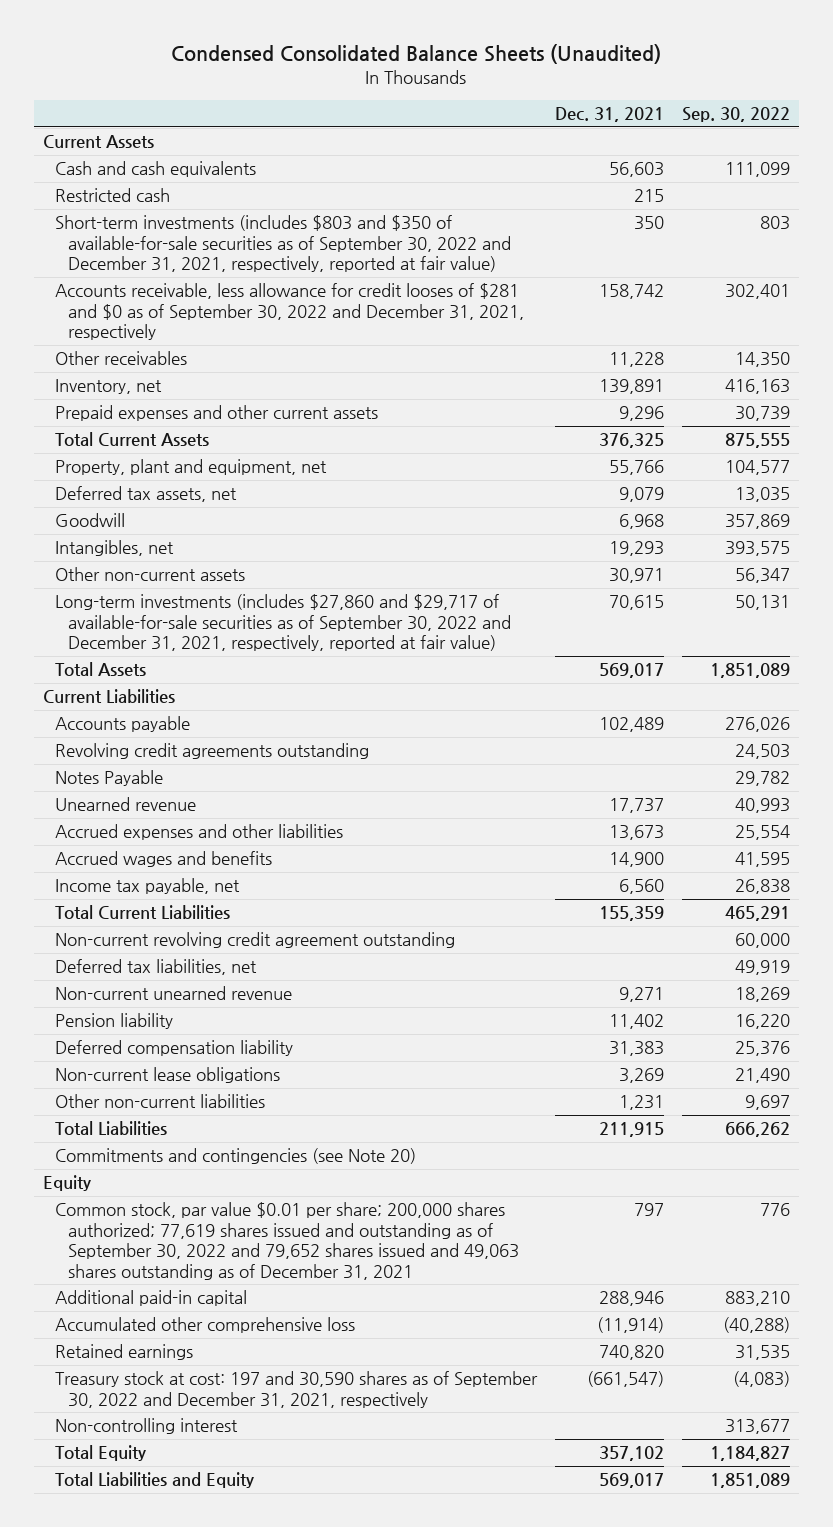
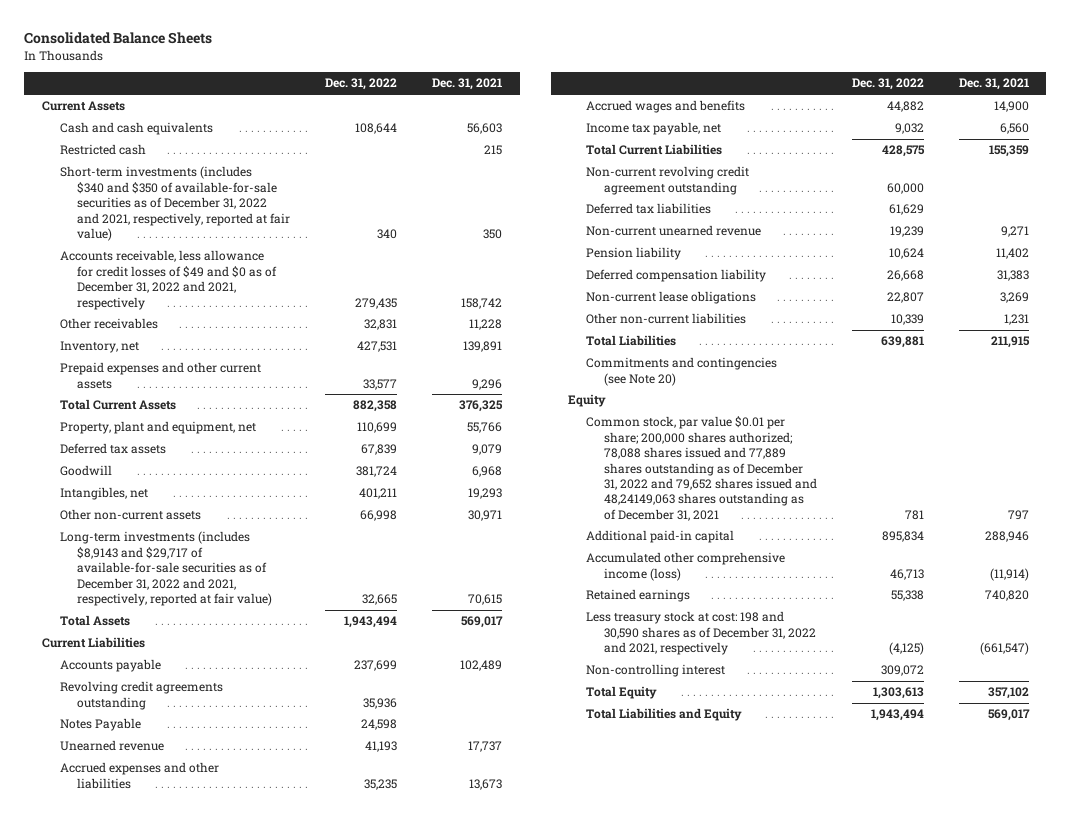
- Condensed Consolidated Balance Sheets (Unaudited)
+ Consolidated Balance Sheets
- | Dec. 31, 2021 | Sep. 30, 2022
+ | Dec. 31, 2022 | Dec. 31, 2021
- Short-term investments (includes $803 and $350 of available-for-sale securities as of September 30, 2022 and December 31, 2021, respectively, reported at fair value) | 350 | 803
- Accounts receivable, less allowance for credit looses of $281 and $0 as of September 30, 2022 and December 31, 2021, respectively | 158,742 | 302,401
+ Short-term investments (includes $340 and $350 of available-for-sale securities as of December 31, 2022 and 2021, respectively, reported at fair value) | 340 | 350
+ Accounts receivable, less allowance for credit losses of $49 and $0 as of December 31, 2022 and 2021, respectively | 279,435 | 158,742
- Deferred tax assets, net | 9,079 | 13,035
+ Deferred tax assets | 67,839 | 9,079
- Long-term investments (includes $27,860 and $29,717 of available-for-sale securities as of September 30, 2022 and December 31, 2021, respectively, reported at fair value) | 70,615 | 50,131
+ Long-term investments (includes $8,9143 and $29,717 of available-for-sale securities as of December 31, 2022 and 2021, respectively, reported at fair value) | 32,665 | 70,615
- Deferred tax liabilities, net | | 49,919
+ Deferred tax liabilities | 61,629 |
- Common stock, par value $0.01 per share; 200,000 shares authorized; 77,619 shares issued and outstanding as of September 30, 2022 and 79,652 shares issued and 49,063 shares outstanding as of December 31, 2021 | 797 | 776
+ Common stock, par value $0.01 per share; 200,000 shares authorized; 78,088 shares issued and 77,889 shares outstanding as of December 31, 2022 and 79,652 shares issued and 48,24149,063 shares outstanding as of December 31, 2021 | 781 | 797
- Accumulated other comprehensive loss | (11,914) | (40,288)
+ Accumulated other comprehensive income (loss) | 46,713 | (11,914)
- Treasury stock at cost: 197 and 30,590 shares as of September 30, 2022 and December 31, 2021, respectively | (661,547) | (4,083)
+ Less treasury stock at cost: 198 and 30,590 shares as of December 31, 2022 and 2021, respectively | (4,125) | (661,547)

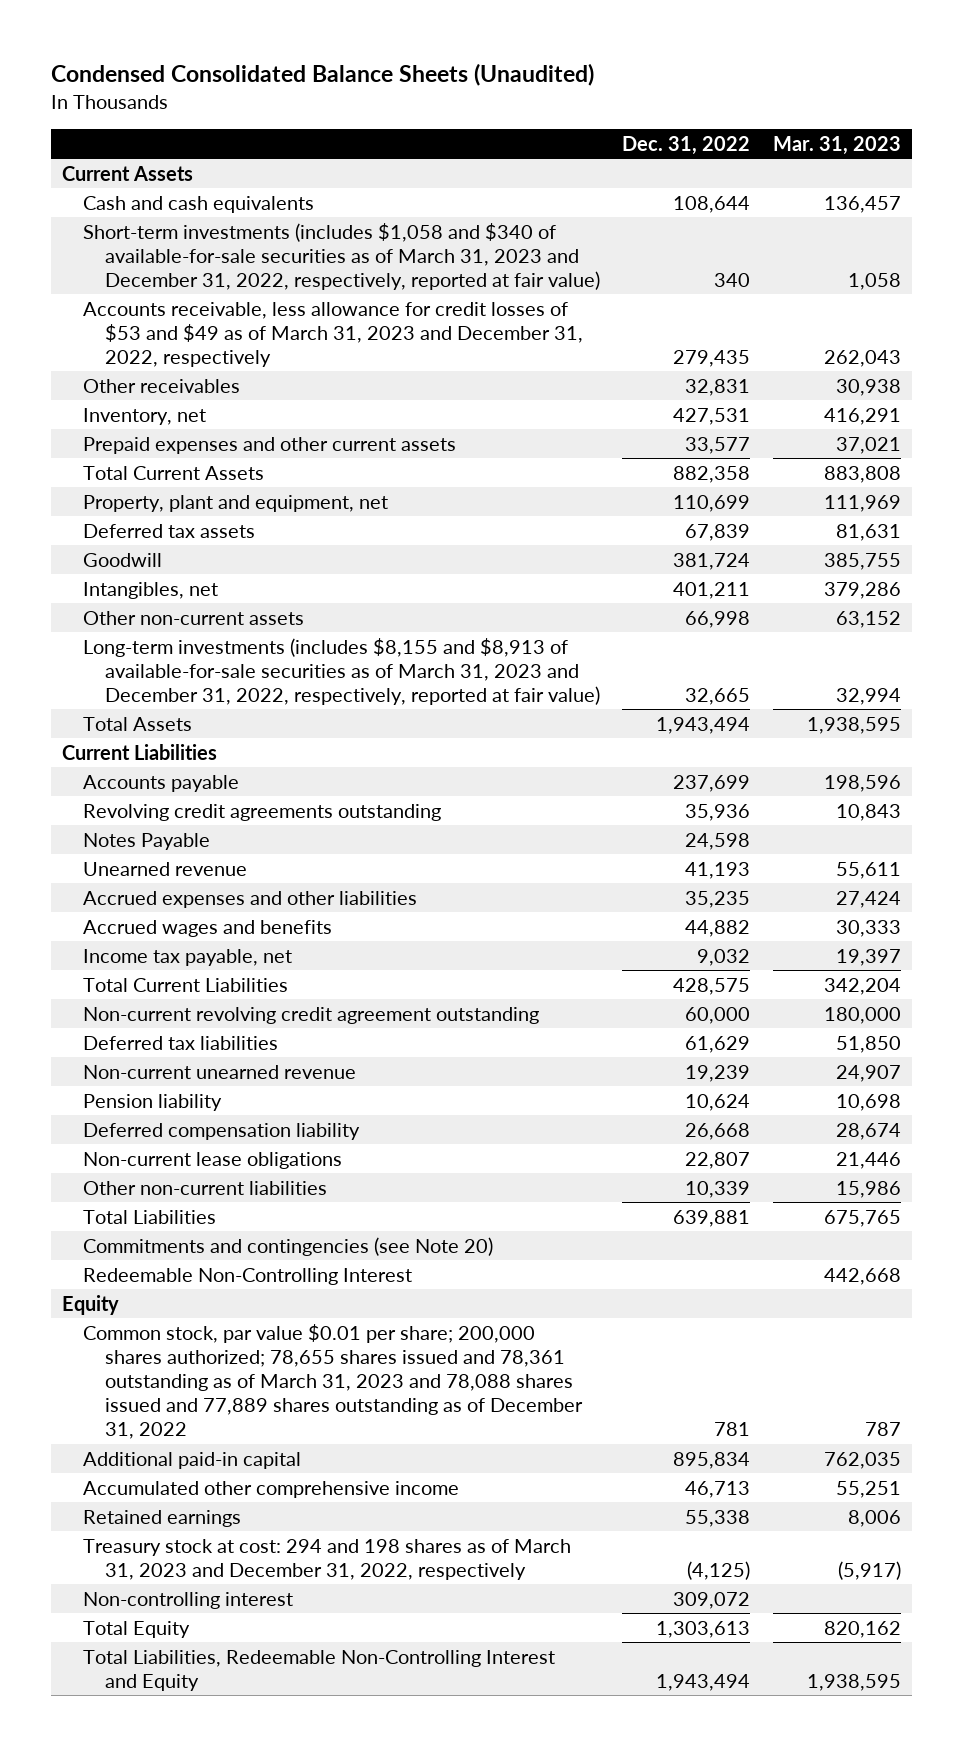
- Consolidated Balance Sheets
+ Condensed Consolidated Balance Sheets (Unaudited)
- | Dec. 31, 2022 | Dec. 31, 2021
+ | Dec. 31, 2022 | Mar. 31, 2023
- Restricted cash | | 215
- Short-term investments (includes $340 and $350 of available-for-sale securities as of December 31, 2022 and 2021, respectively, reported at fair value) | 340 | 350
- Accounts receivable, less allowance for credit losses of $49 and $0 as of December 31, 2022 and 2021, respectively | 279,435 | 158,742
+ Short-term investments (includes $1,058 and $340 of available-for-sale securities as of March 31, 2023 and December 31, 2022, respectively, reported at fair value) | 340 | 1,058
+ Accounts receivable, less allowance for credit losses of $53 and $49 as of March 31, 2023 and December 31, 2022, respectively | 279,435 | 262,043
- Long-term investments (includes $8,9143 and $29,717 of available-for-sale securities as of December 31, 2022 and 2021, respectively, reported at fair value) | 32,665 | 70,615
+ Long-term investments (includes $8,155 and $8,913 of available-for-sale securities as of March 31, 2023 and December 31, 2022, respectively, reported at fair value) | 32,665 | 32,994
+ Redeemable Non-Controlling Interest | | 442,668
- Common stock, par value $0.01 per share; 200,000 shares authorized; 78,088 shares issued and 77,889 shares outstanding as of December 31, 2022 and 79,652 shares issued and 48,24149,063 shares outstanding as of December 31, 2021 | 781 | 797
+ Common stock, par value $0.01 per share; 200,000 shares authorized; 78,655 shares issued and 78,361 outstanding as of March 31, 2023 and 78,088 shares issued and 77,889 shares outstanding as of December 31, 2022 | 781 | 787
- Accumulated other comprehensive income (loss) | 46,713 | (11,914)
+ Accumulated other comprehensive income | 46,713 | 55,251
- Less treasury stock at cost: 198 and 30,590 shares as of December 31, 2022 and 2021, respectively | (4,125) | (661,547)
+ Treasury stock at cost: 294 and 198 shares as of March 31, 2023 and December 31, 2022, respectively | (4,125) | (5,917)
- Total Liabilities and Equity | 1,943,494 | 569,017
+ Total Liabilities, Redeemable Non-Controlling Interest and Equity | 1,943,494 | 1,938,595

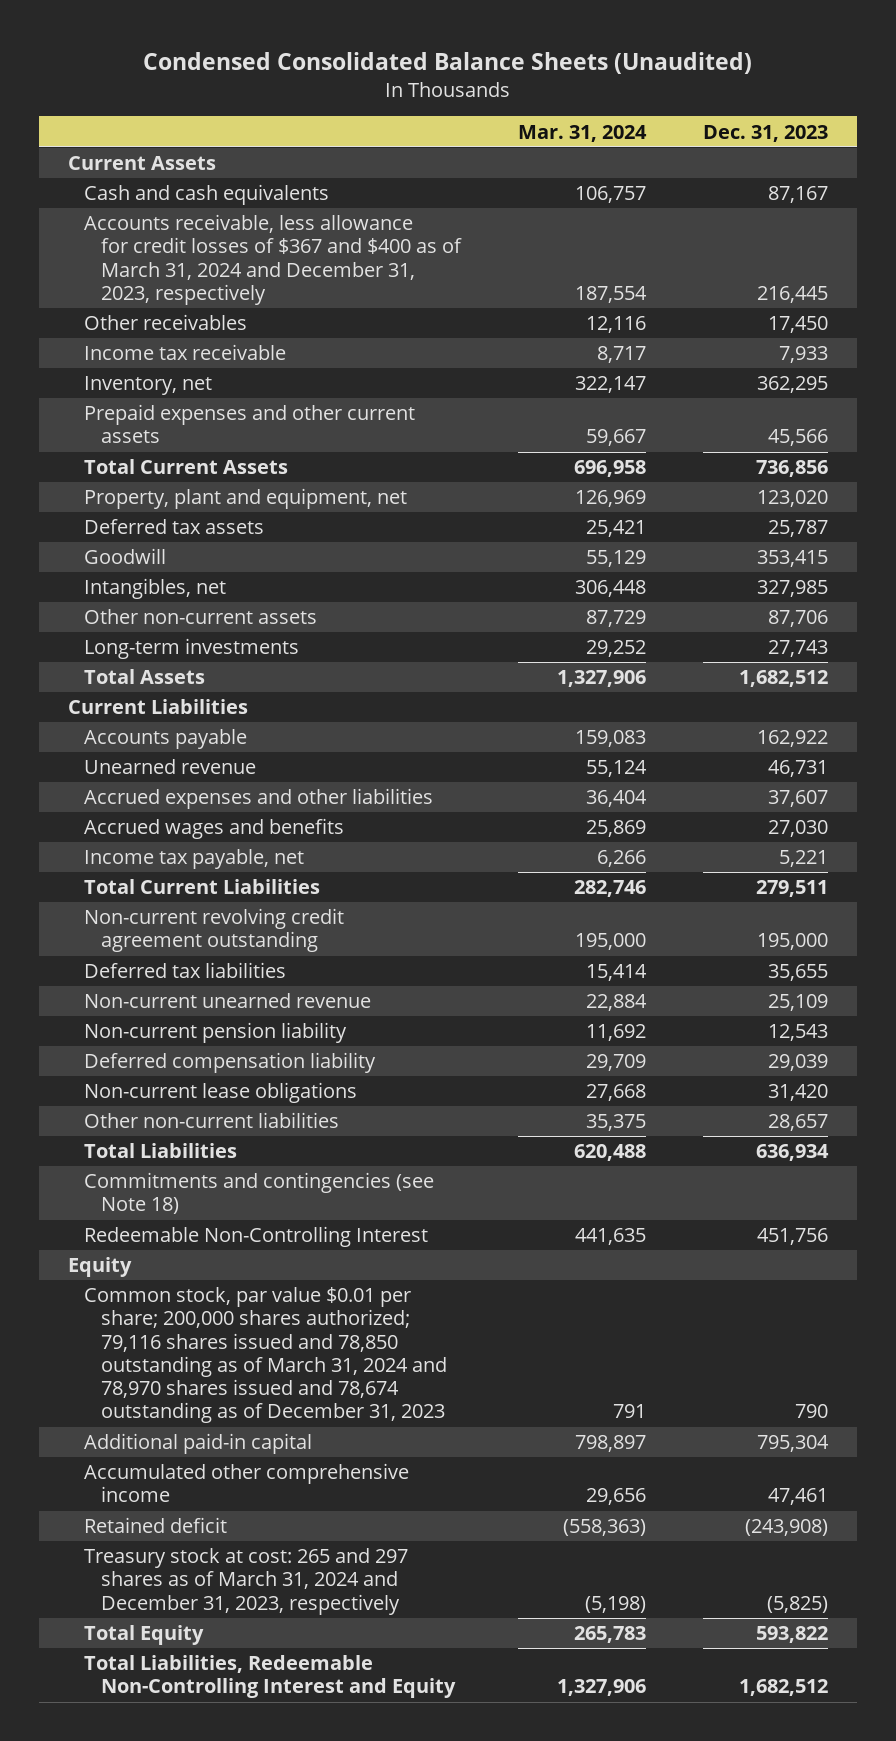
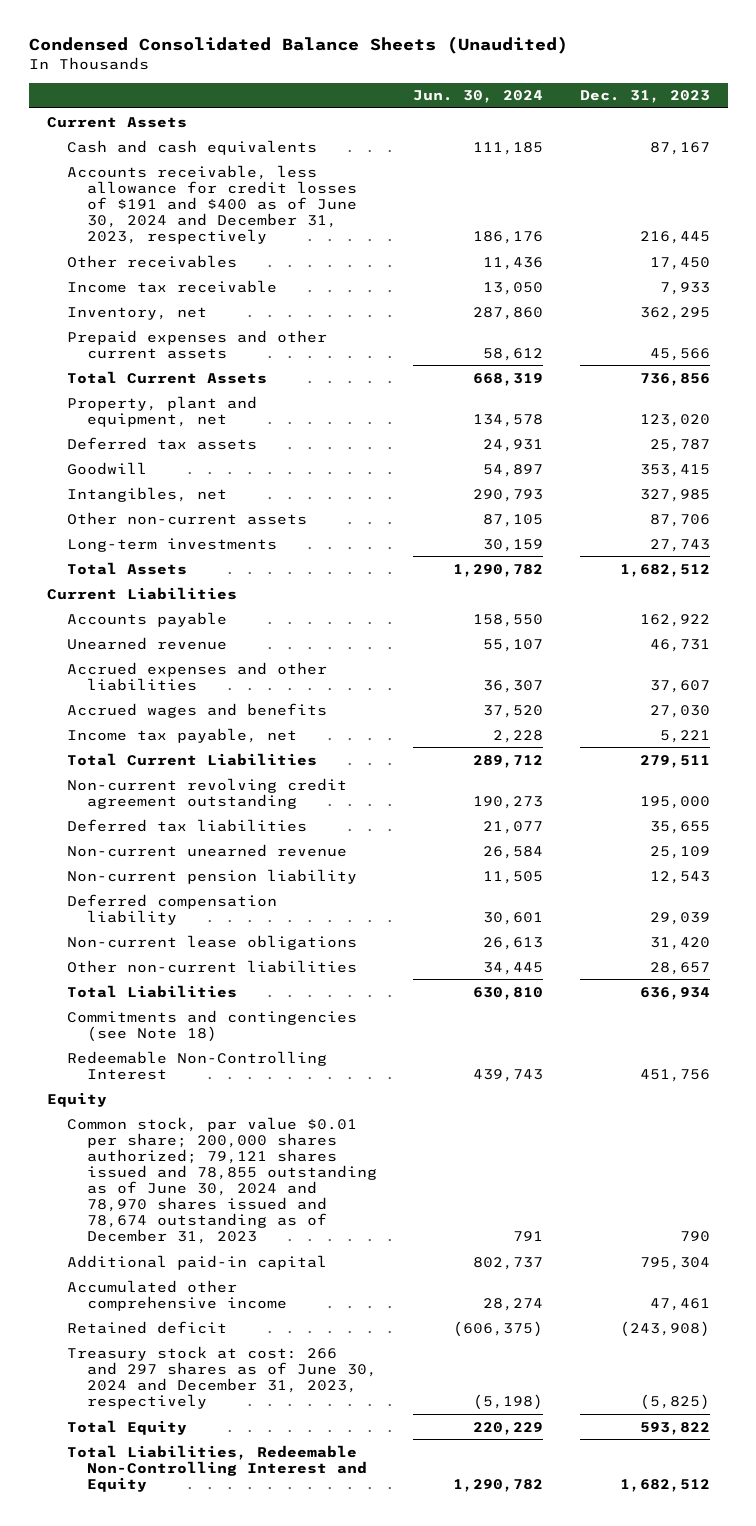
- | Mar. 31, 2024 | Dec. 31, 2023
+ | Jun. 30, 2024 | Dec. 31, 2023
- Accounts receivable, less allowance for credit losses of $367 and $400 as of March 31, 2024 and December 31, 2023, respectively | 187,554 | 216,445
+ Accounts receivable, less allowance for credit losses of $191 and $400 as of June 30, 2024 and December 31, 2023, respectively | 186,176 | 216,445
- Common stock, par value $0.01 per share; 200,000 shares authorized; 79,116 shares issued and 78,850 outstanding as of March 31, 2024 and 78,970 shares issued and 78,674 outstanding as of December 31, 2023 | 791 | 790
+ Common stock, par value $0.01 per share; 200,000 shares authorized; 79,121 shares issued and 78,855 outstanding as of June 30, 2024 and 78,970 shares issued and 78,674 outstanding as of December 31, 2023 | 791 | 790
- Treasury stock at cost: 265 and 297 shares as of March 31, 2024 and December 31, 2023, respectively | (5,198) | (5,825)
+ Treasury stock at cost: 266 and 297 shares as of June 30, 2024 and December 31, 2023, respectively | (5,198) | (5,825)

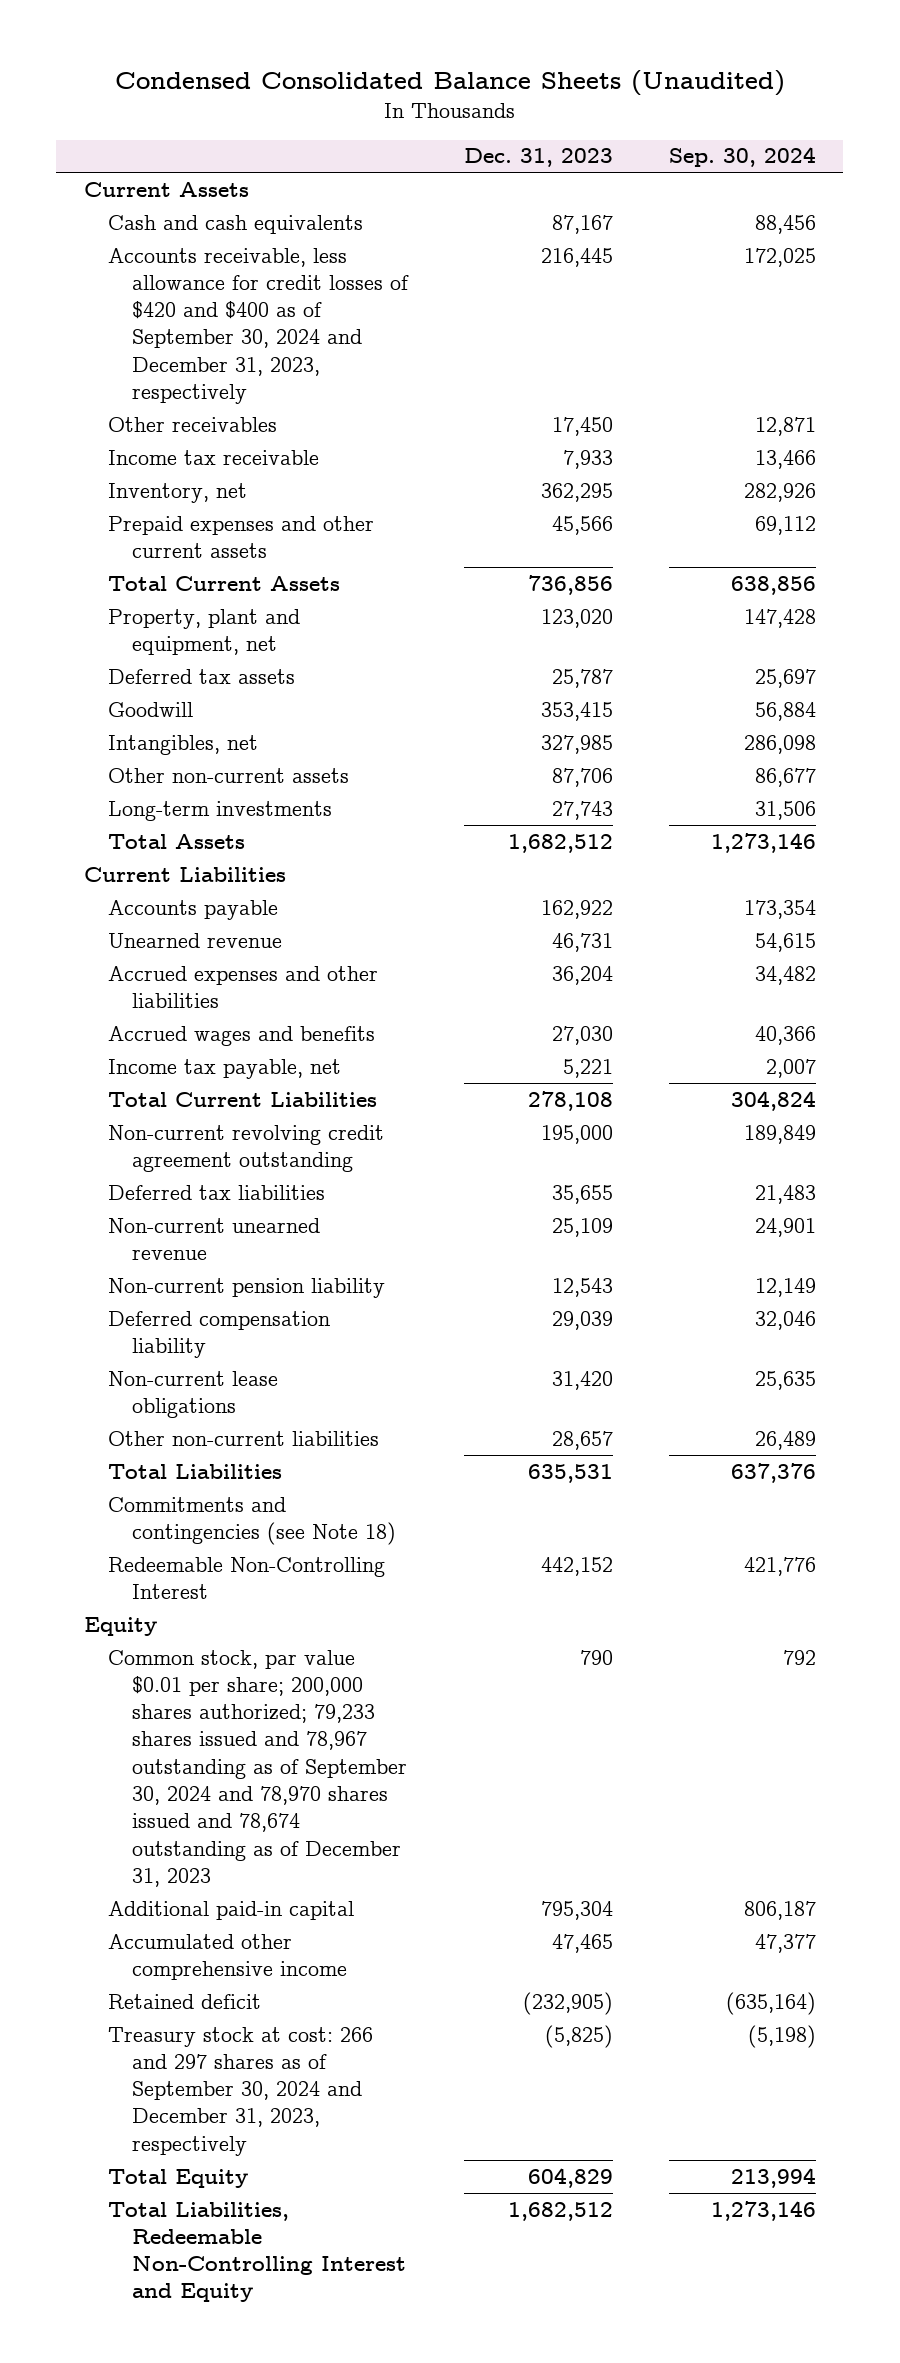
- | Jun. 30, 2024 | Dec. 31, 2023
+ | Dec. 31, 2023 | Sep. 30, 2024
- Accounts receivable, less allowance for credit losses of $191 and $400 as of June 30, 2024 and December 31, 2023, respectively | 186,176 | 216,445
+ Accounts receivable, less allowance for credit losses of $420 and $400 as of September 30, 2024 and December 31, 2023, respectively | 216,445 | 172,025
- Accrued expenses and other liabilities | 36,307 | 37,607
+ Accrued expenses and other liabilities | 36,204 | 34,482
- Total Current Liabilities | 289,712 | 279,511
+ Total Current Liabilities | 278,108 | 304,824
- Total Liabilities | 630,810 | 636,934
+ Total Liabilities | 635,531 | 637,376
- Redeemable Non-Controlling Interest | 439,743 | 451,756
+ Redeemable Non-Controlling Interest | 442,152 | 421,776
- Common stock, par value $0.01 per share; 200,000 shares authorized; 79,121 shares issued and 78,855 outstanding as of June 30, 2024 and 78,970 shares issued and 78,674 outstanding as of December 31, 2023 | 791 | 790
+ Common stock, par value $0.01 per share; 200,000 shares authorized; 79,233 shares issued and 78,967 outstanding as of September 30, 2024 and 78,970 shares issued and 78,674 outstanding as of December 31, 2023 | 790 | 792
- Accumulated other comprehensive income | 28,274 | 47,461
- Retained deficit | (606,375) | (243,908)
- Treasury stock at cost: 266 and 297 shares as of June 30, 2024 and December 31, 2023, respectively | (5,198) | (5,825)
- Total Equity | 220,229 | 593,822
+ Accumulated other comprehensive income | 47,465 | 47,377
+ Retained deficit | (232,905) | (635,164)
+ Treasury stock at cost: 266 and 297 shares as of September 30, 2024 and December 31, 2023, respectively | (5,825) | (5,198)
+ Total Equity | 604,829 | 213,994

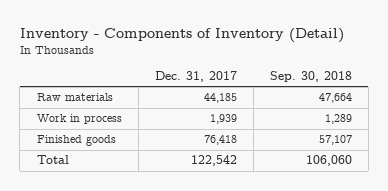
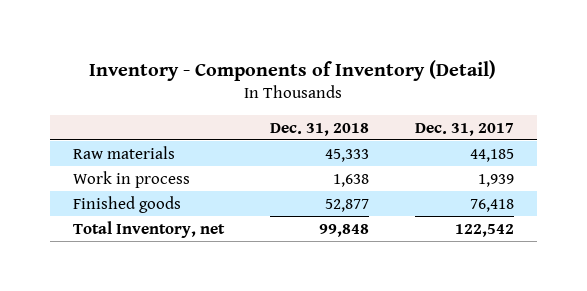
- | Dec. 31, 2017 | Sep. 30, 2018
+ | Dec. 31, 2018 | Dec. 31, 2017
- Total | 122,542 | 106,060
+ Total Inventory, net | 99,848 | 122,542

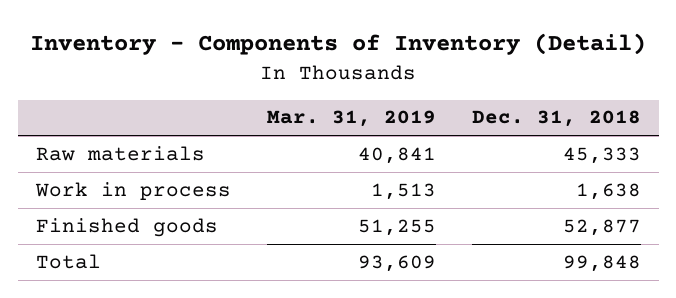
- | Dec. 31, 2018 | Dec. 31, 2017
+ | Mar. 31, 2019 | Dec. 31, 2018
- Total Inventory, net | 99,848 | 122,542
+ Total | 93,609 | 99,848

